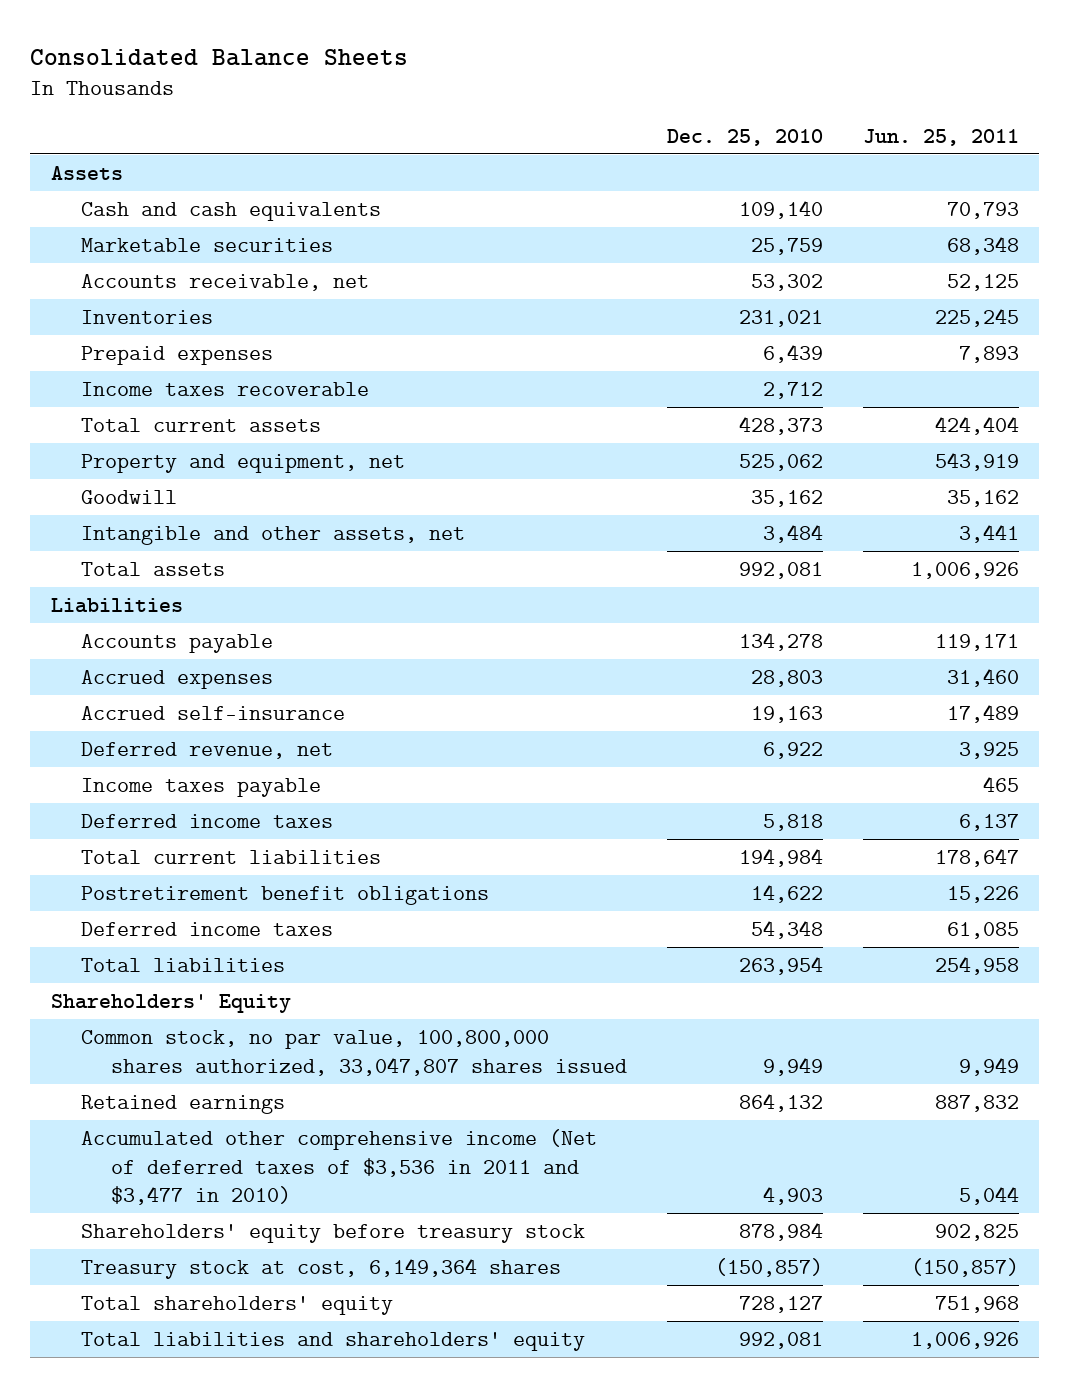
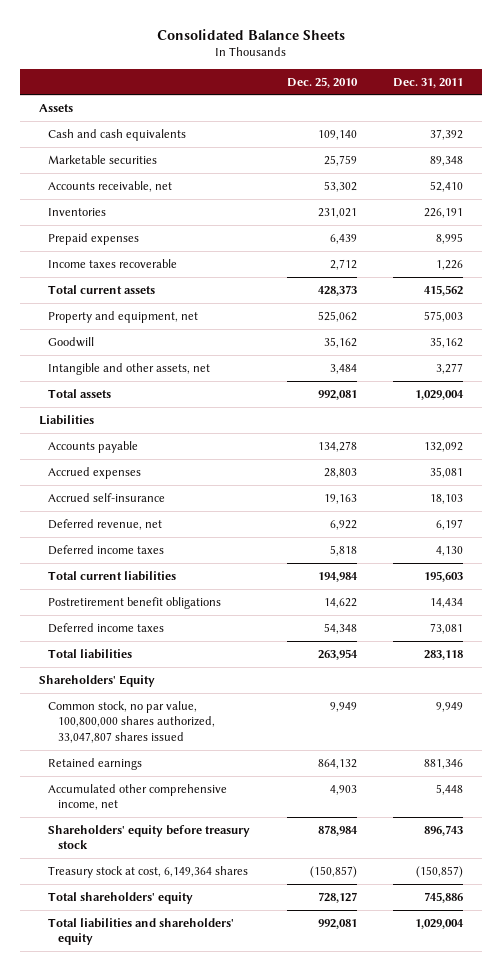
- | Dec. 25, 2010 | Jun. 25, 2011
+ | Dec. 25, 2010 | Dec. 31, 2011
- Income taxes payable | | 465
- Accumulated other comprehensive income (Net of deferred taxes of $3,536 in 2011 and $3,477 in 2010) | 4,903 | 5,044
+ Accumulated other comprehensive income, net | 4,903 | 5,448

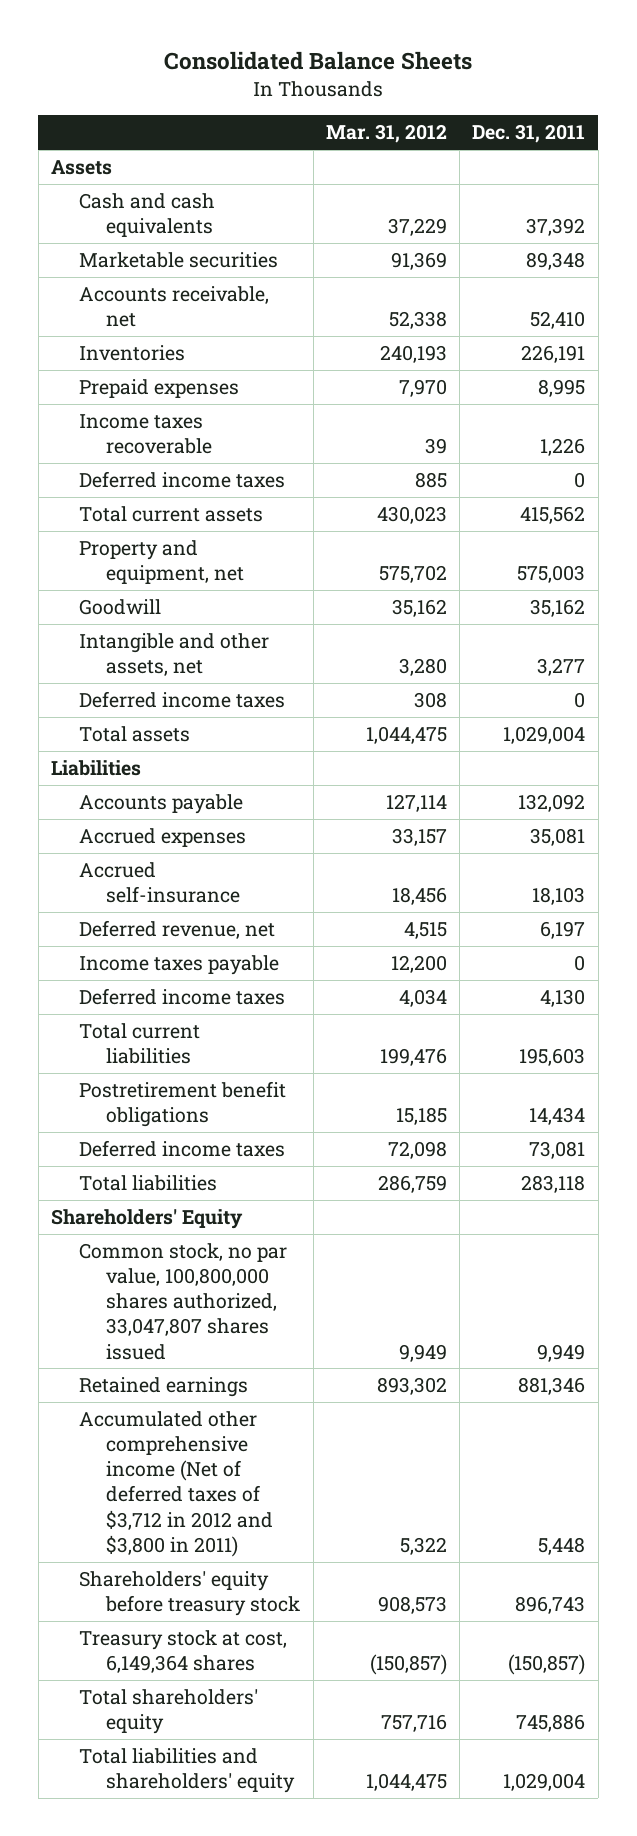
- | Dec. 25, 2010 | Dec. 31, 2011
+ | Mar. 31, 2012 | Dec. 31, 2011
+ Deferred income taxes | 885 | 0
+ Deferred income taxes | 308 | 0
+ Income taxes payable | 12,200 | 0
- Accumulated other comprehensive income, net | 4,903 | 5,448
+ Accumulated other comprehensive income (Net of deferred taxes of $3,712 in 2012 and $3,800 in 2011) | 5,322 | 5,448

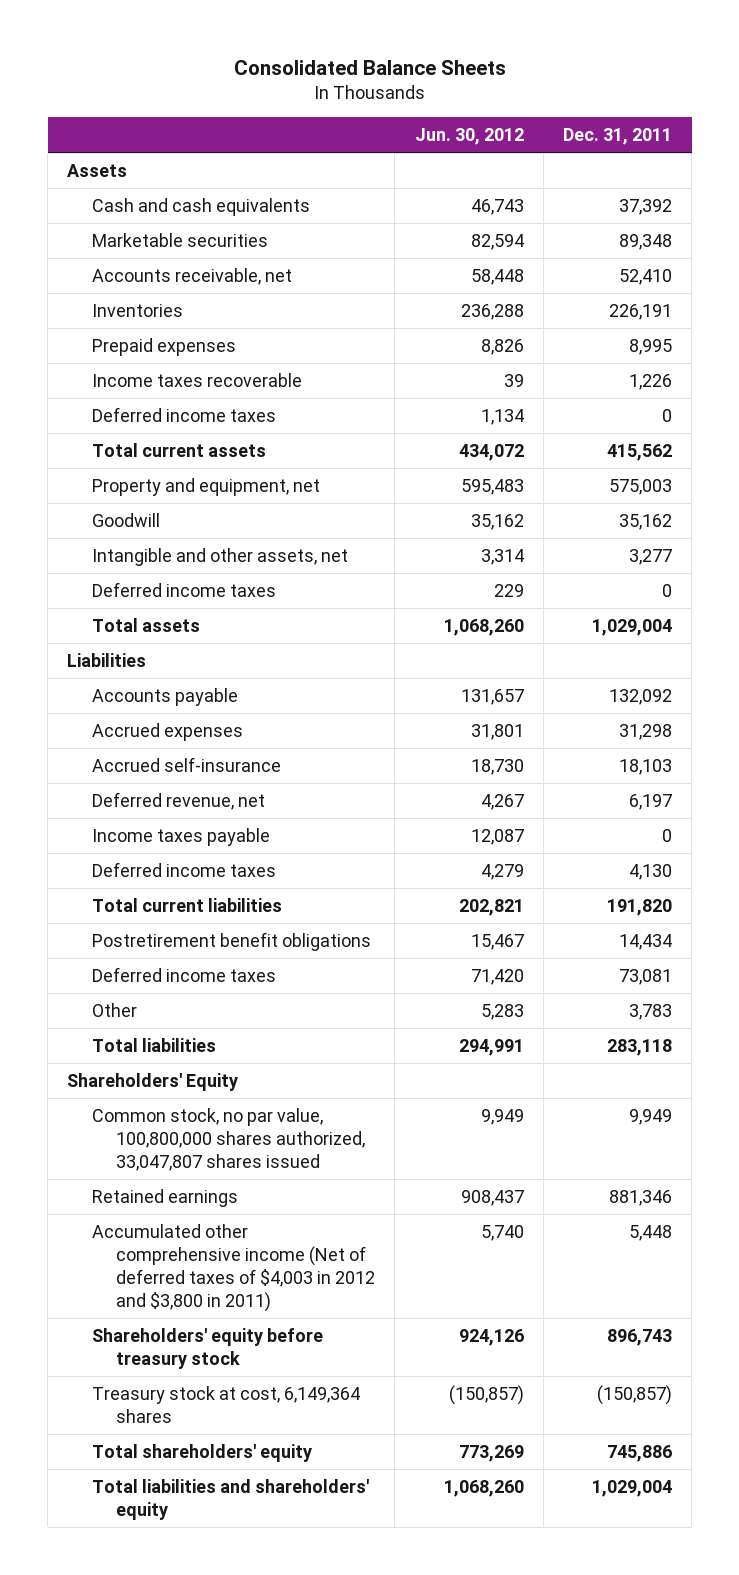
- | Mar. 31, 2012 | Dec. 31, 2011
+ | Jun. 30, 2012 | Dec. 31, 2011
- Accrued expenses | 33,157 | 35,081
+ Accrued expenses | 31,801 | 31,298
- Total current liabilities | 199,476 | 195,603
+ Total current liabilities | 202,821 | 191,820
+ Other | 5,283 | 3,783
- Accumulated other comprehensive income (Net of deferred taxes of $3,712 in 2012 and $3,800 in 2011) | 5,322 | 5,448
+ Accumulated other comprehensive income (Net of deferred taxes of $4,003 in 2012 and $3,800 in 2011) | 5,740 | 5,448

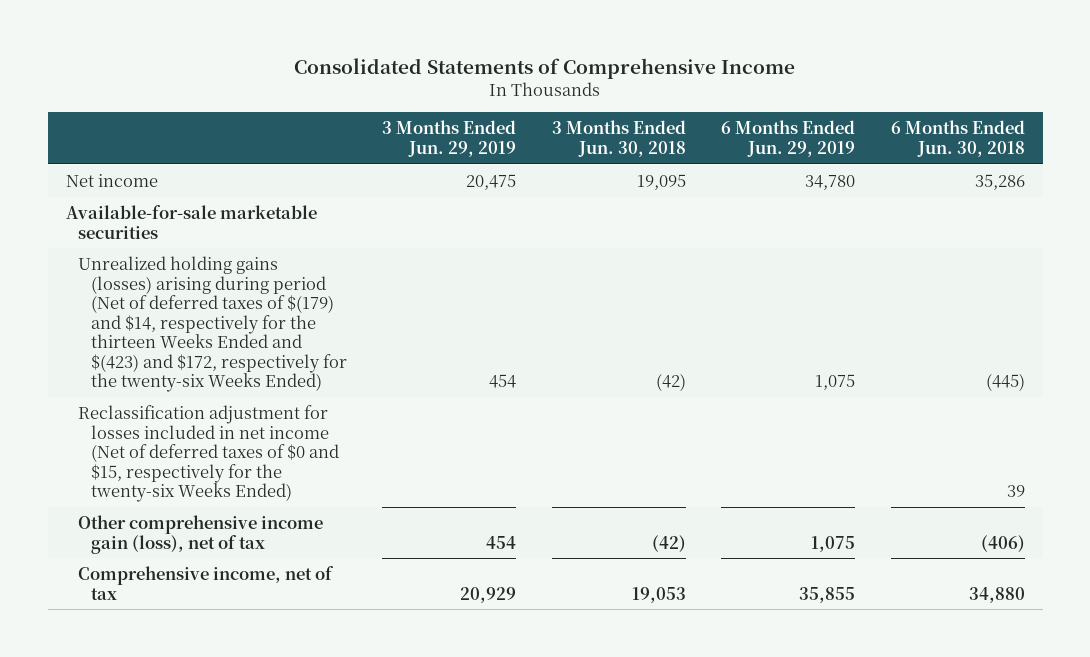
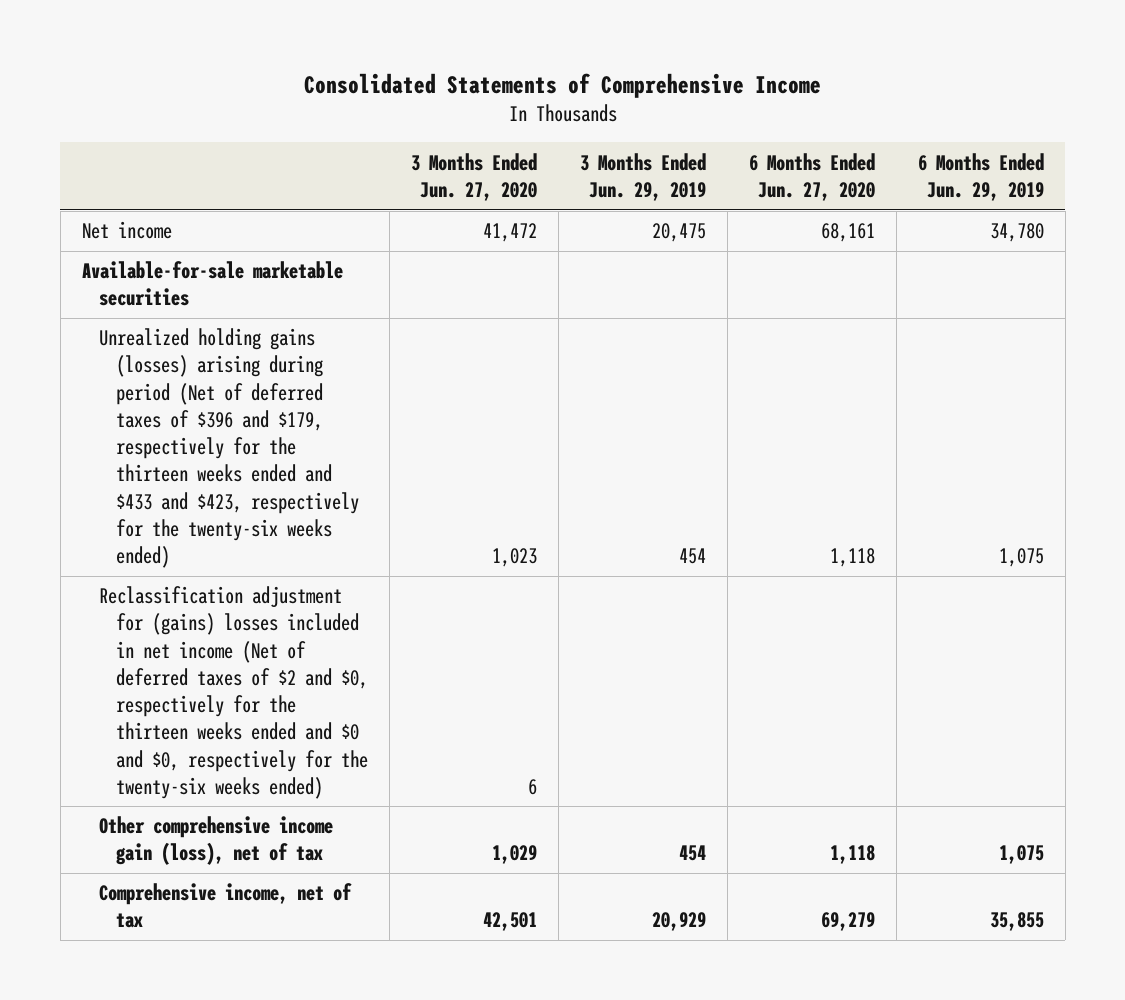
- | 3 Months Ended Jun. 29, 2019 | 3 Months Ended Jun. 30, 2018 | 6 Months Ended Jun. 29, 2019 | 6 Months Ended Jun. 30, 2018
+ | 3 Months Ended Jun. 27, 2020 | 3 Months Ended Jun. 29, 2019 | 6 Months Ended Jun. 27, 2020 | 6 Months Ended Jun. 29, 2019
- Unrealized holding gains (losses) arising during period (Net of deferred taxes of $(179) and $14, respectively for the thirteen Weeks Ended and $(423) and $172, respectively for the twenty-six Weeks Ended) | 454 | (42) | 1,075 | (445)
- Reclassification adjustment for losses included in net income (Net of deferred taxes of $0 and $15, respectively for the twenty-six Weeks Ended) | | | | 39
+ Unrealized holding gains (losses) arising during period (Net of deferred taxes of $396 and $179, respectively for the thirteen weeks ended and $433 and $423, respectively for the twenty-six weeks ended) | 1,023 | 454 | 1,118 | 1,075
+ Reclassification adjustment for (gains) losses included in net income (Net of deferred taxes of $2 and $0, respectively for the thirteen weeks ended and $0 and $0, respectively for the twenty-six weeks ended) | 6 | | |

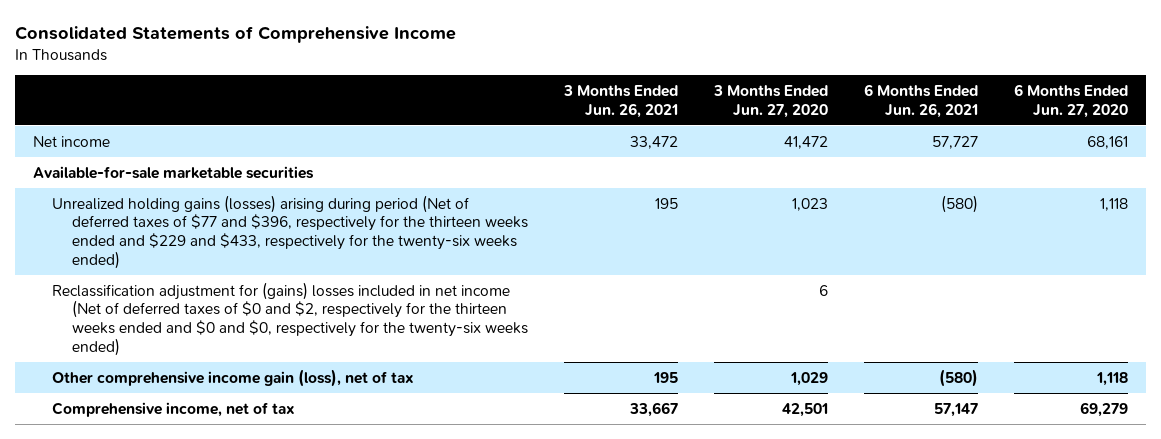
- | 3 Months Ended Jun. 27, 2020 | 3 Months Ended Jun. 29, 2019 | 6 Months Ended Jun. 27, 2020 | 6 Months Ended Jun. 29, 2019
+ | 3 Months Ended Jun. 26, 2021 | 3 Months Ended Jun. 27, 2020 | 6 Months Ended Jun. 26, 2021 | 6 Months Ended Jun. 27, 2020
- Unrealized holding gains (losses) arising during period (Net of deferred taxes of $396 and $179, respectively for the thirteen weeks ended and $433 and $423, respectively for the twenty-six weeks ended) | 1,023 | 454 | 1,118 | 1,075
- Reclassification adjustment for (gains) losses included in net income (Net of deferred taxes of $2 and $0, respectively for the thirteen weeks ended and $0 and $0, respectively for the twenty-six weeks ended) | 6 | | |
+ Unrealized holding gains (losses) arising during period (Net of deferred taxes of $77 and $396, respectively for the thirteen weeks ended and $229 and $433, respectively for the twenty-six weeks ended) | 195 | 1,023 | (580) | 1,118
+ Reclassification adjustment for (gains) losses included in net income (Net of deferred taxes of $0 and $2, respectively for the thirteen weeks ended and $0 and $0, respectively for the twenty-six weeks ended) | | 6 | |

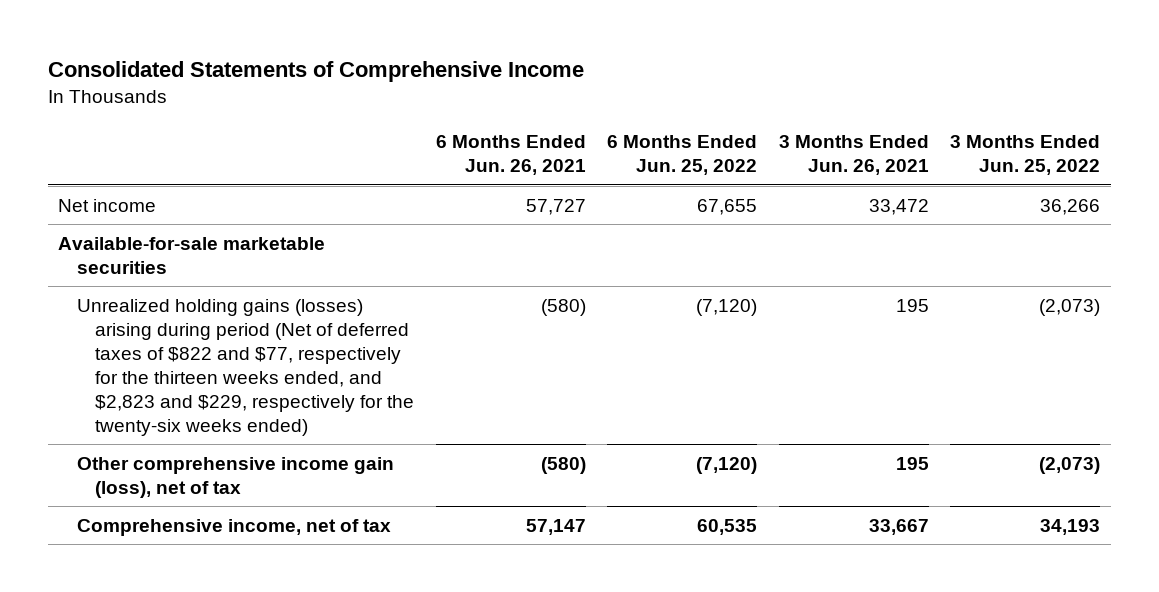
- | 3 Months Ended Jun. 26, 2021 | 3 Months Ended Jun. 27, 2020 | 6 Months Ended Jun. 26, 2021 | 6 Months Ended Jun. 27, 2020
+ | 6 Months Ended Jun. 26, 2021 | 6 Months Ended Jun. 25, 2022 | 3 Months Ended Jun. 26, 2021 | 3 Months Ended Jun. 25, 2022
- Unrealized holding gains (losses) arising during period (Net of deferred taxes of $77 and $396, respectively for the thirteen weeks ended and $229 and $433, respectively for the twenty-six weeks ended) | 195 | 1,023 | (580) | 1,118
- Reclassification adjustment for (gains) losses included in net income (Net of deferred taxes of $0 and $2, respectively for the thirteen weeks ended and $0 and $0, respectively for the twenty-six weeks ended) | | 6 | |
+ Unrealized holding gains (losses) arising during period (Net of deferred taxes of $822 and $77, respectively for the thirteen weeks ended, and $2,823 and $229, respectively for the twenty-six weeks ended) | (580) | (7,120) | 195 | (2,073)

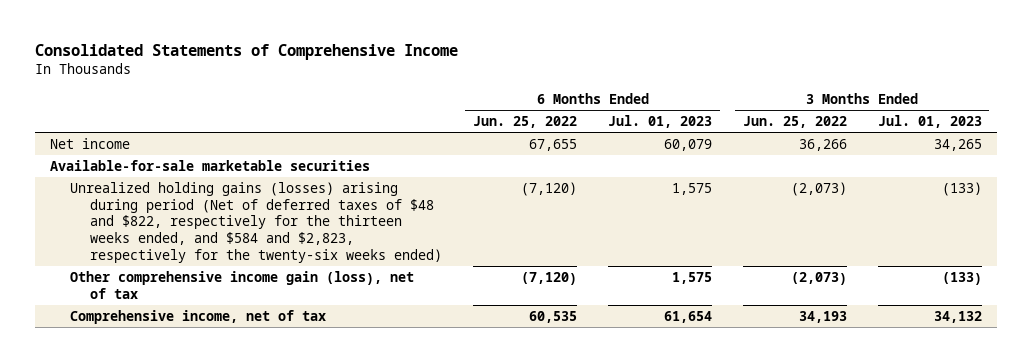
- | 6 Months Ended Jun. 26, 2021 | 6 Months Ended Jun. 25, 2022 | 3 Months Ended Jun. 26, 2021 | 3 Months Ended Jun. 25, 2022
+ | 6 Months Ended Jun. 25, 2022 | 6 Months Ended Jul. 01, 2023 | 3 Months Ended Jun. 25, 2022 | 3 Months Ended Jul. 01, 2023
- Unrealized holding gains (losses) arising during period (Net of deferred taxes of $822 and $77, respectively for the thirteen weeks ended, and $2,823 and $229, respectively for the twenty-six weeks ended) | (580) | (7,120) | 195 | (2,073)
+ Unrealized holding gains (losses) arising during period (Net of deferred taxes of $48 and $822, respectively for the thirteen weeks ended, and $584 and $2,823, respectively for the twenty-six weeks ended) | (7,120) | 1,575 | (2,073) | (133)

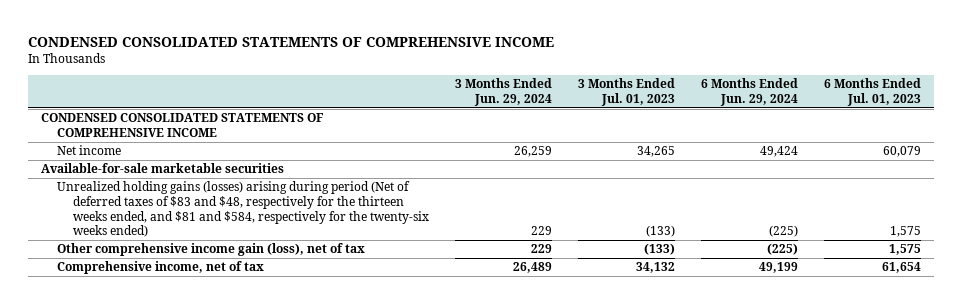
- Consolidated Statements of Comprehensive Income
+ CONDENSED CONSOLIDATED STATEMENTS OF COMPREHENSIVE INCOME
- | 6 Months Ended Jun. 25, 2022 | 6 Months Ended Jul. 01, 2023 | 3 Months Ended Jun. 25, 2022 | 3 Months Ended Jul. 01, 2023
+ | 3 Months Ended Jun. 29, 2024 | 3 Months Ended Jul. 01, 2023 | 6 Months Ended Jun. 29, 2024 | 6 Months Ended Jul. 01, 2023
+ CONDENSED CONSOLIDATED STATEMENTS OF COMPREHENSIVE INCOME
- Unrealized holding gains (losses) arising during period (Net of deferred taxes of $48 and $822, respectively for the thirteen weeks ended, and $584 and $2,823, respectively for the twenty-six weeks ended) | (7,120) | 1,575 | (2,073) | (133)
+ Unrealized holding gains (losses) arising during period (Net of deferred taxes of $83 and $48, respectively for the thirteen weeks ended, and $81 and $584, respectively for the twenty-six weeks ended) | 229 | (133) | (225) | 1,575

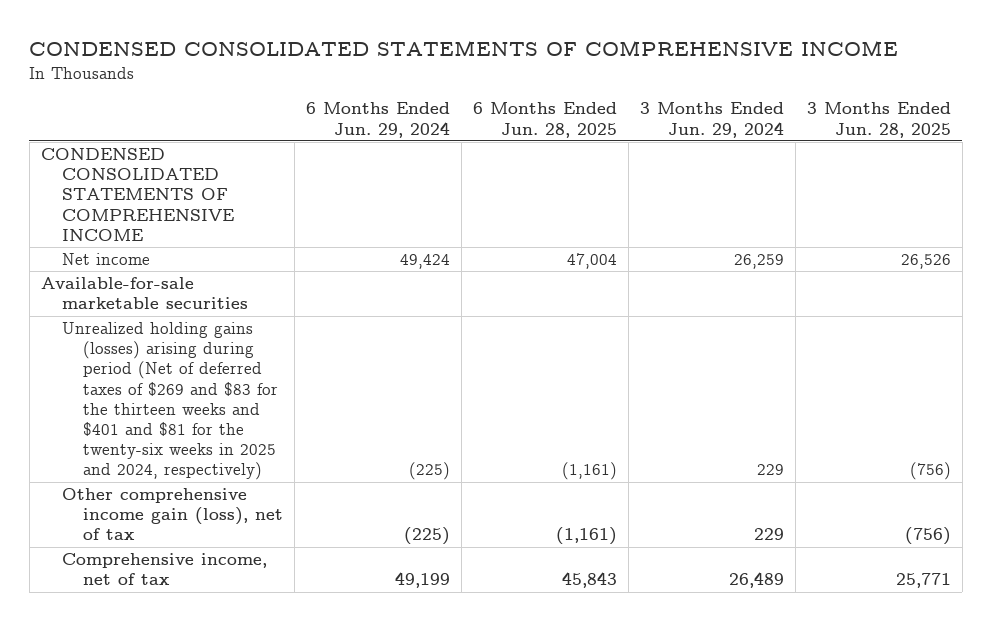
- | 3 Months Ended Jun. 29, 2024 | 3 Months Ended Jul. 01, 2023 | 6 Months Ended Jun. 29, 2024 | 6 Months Ended Jul. 01, 2023
+ | 6 Months Ended Jun. 29, 2024 | 6 Months Ended Jun. 28, 2025 | 3 Months Ended Jun. 29, 2024 | 3 Months Ended Jun. 28, 2025
- Unrealized holding gains (losses) arising during period (Net of deferred taxes of $83 and $48, respectively for the thirteen weeks ended, and $81 and $584, respectively for the twenty-six weeks ended) | 229 | (133) | (225) | 1,575
+ Unrealized holding gains (losses) arising during period (Net of deferred taxes of $269 and $83 for the thirteen weeks and $401 and $81 for the twenty-six weeks in 2025 and 2024, respectively) | (225) | (1,161) | 229 | (756)

